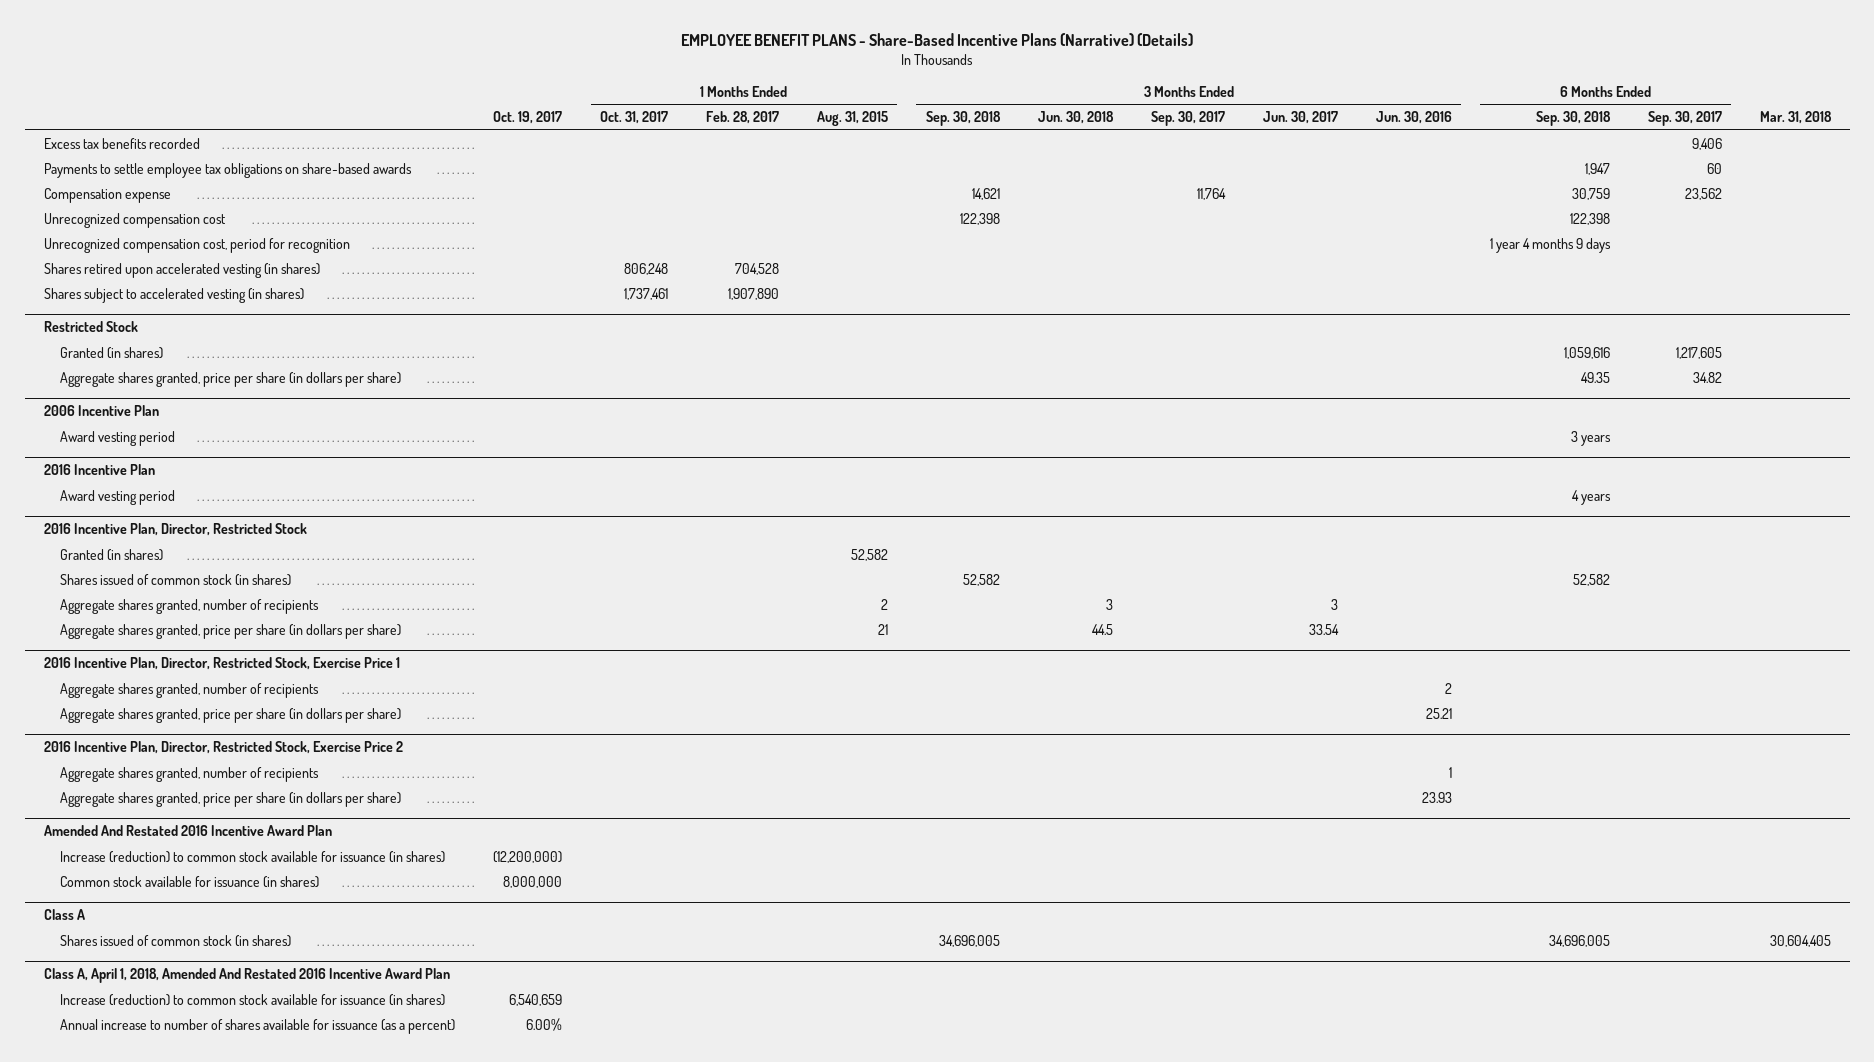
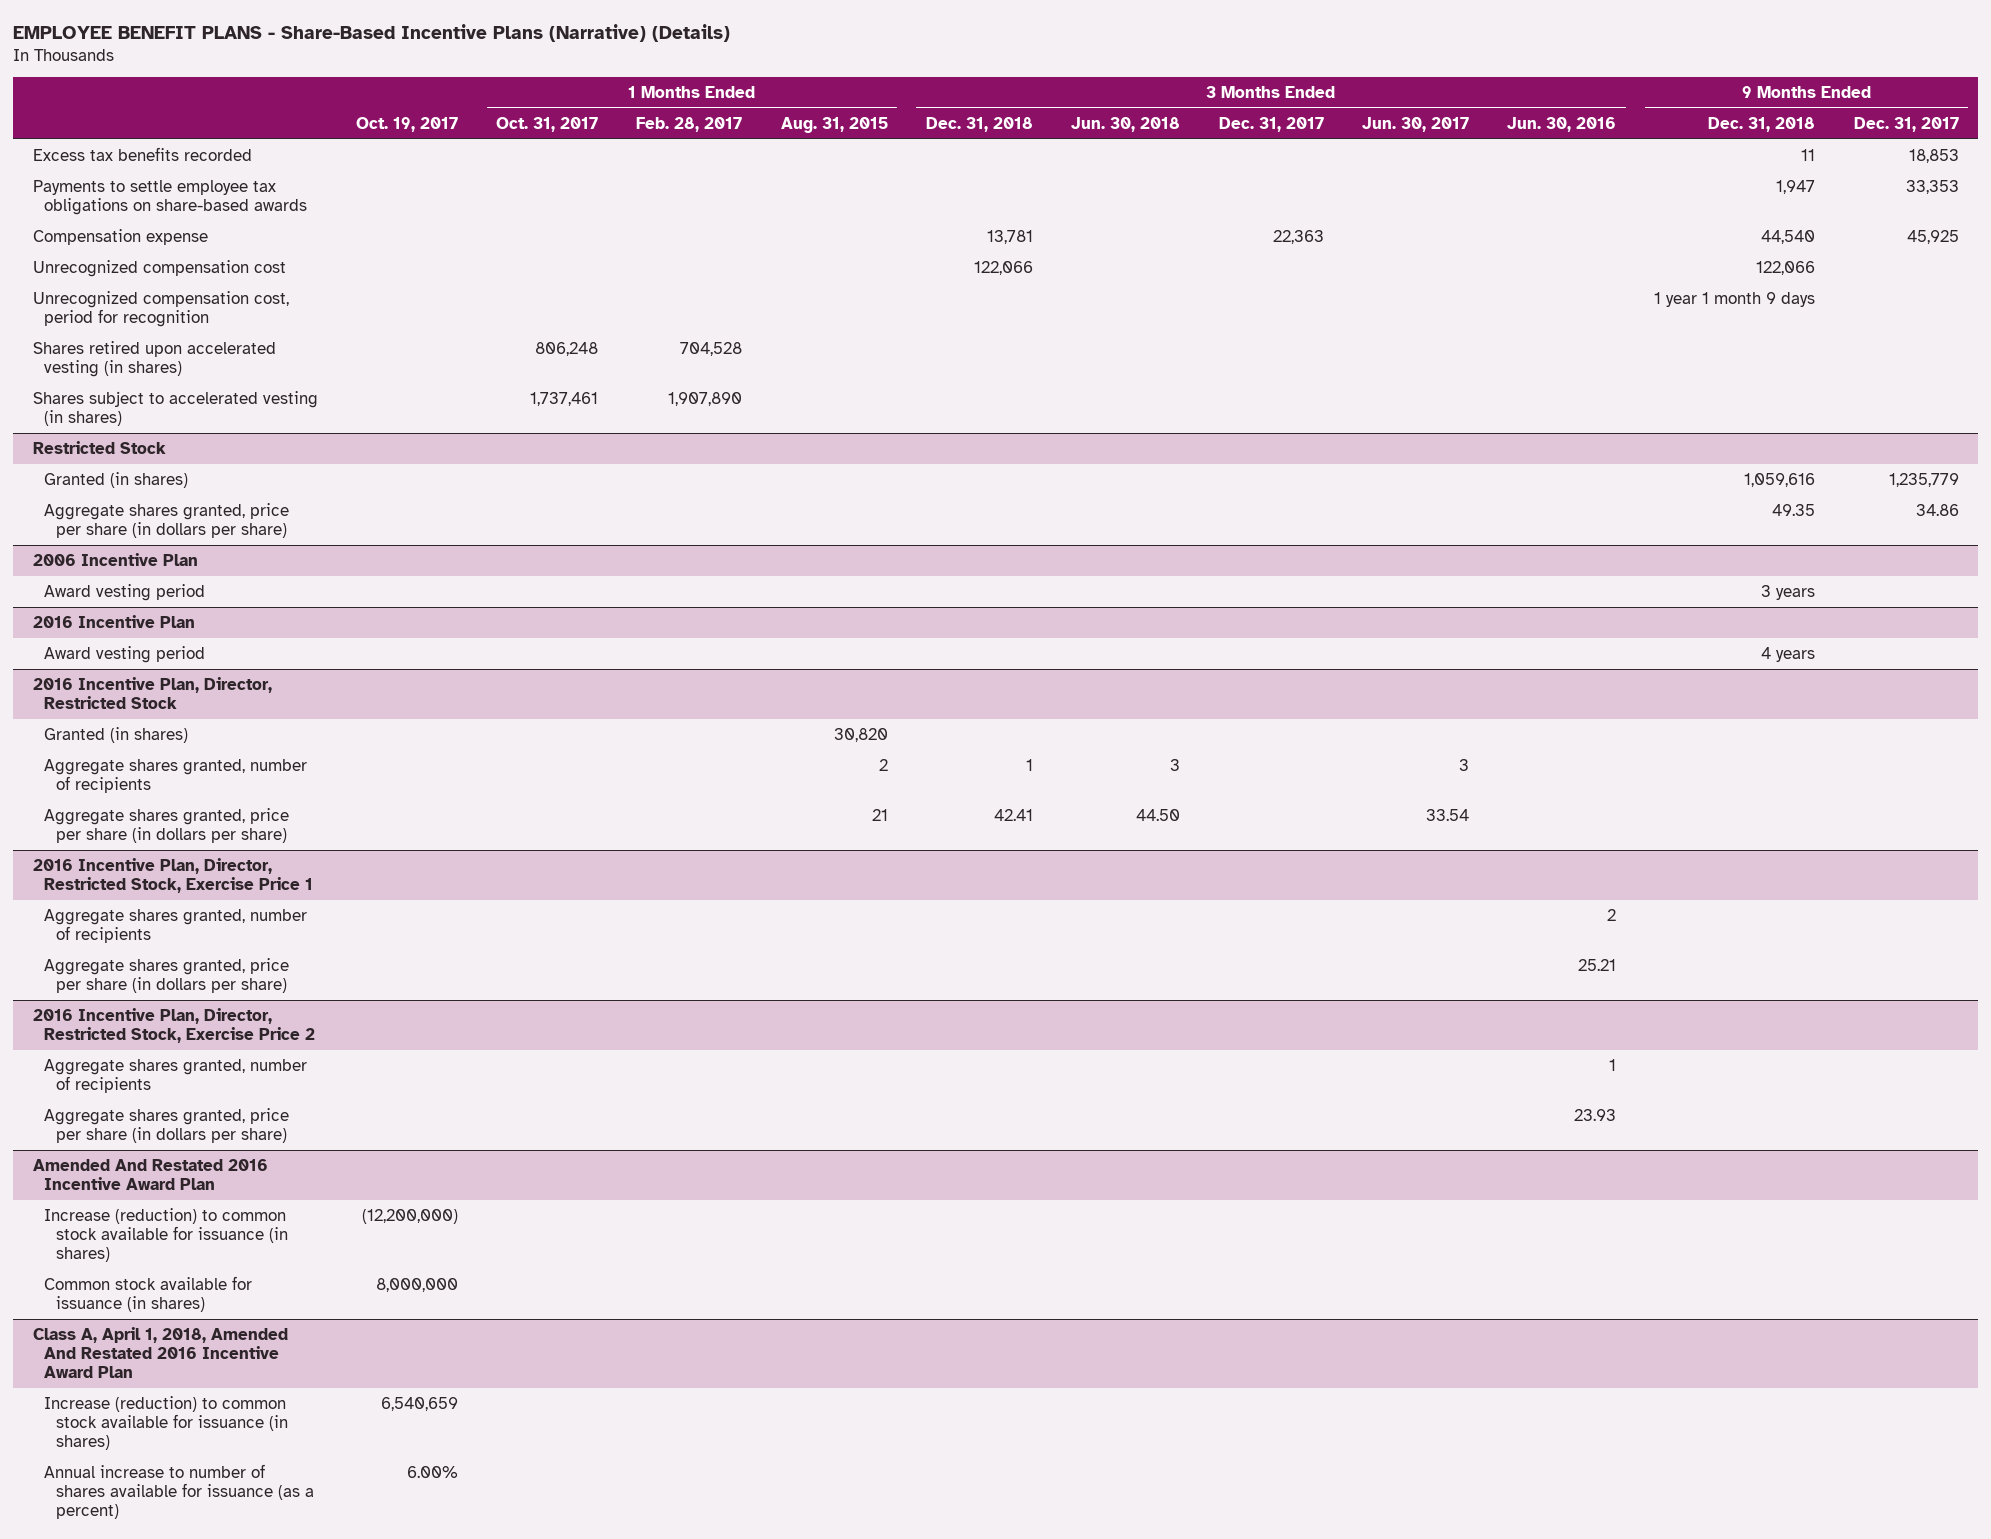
- | Oct. 19, 2017 | 1 Months Ended Oct. 31, 2017 | 1 Months Ended Feb. 28, 2017 | 1 Months Ended Aug. 31, 2015 | 3 Months Ended Sep. 30, 2018 | 3 Months Ended Jun. 30, 2018 | 3 Months Ended Sep. 30, 2017 | 3 Months Ended Jun. 30, 2017 | 3 Months Ended Jun. 30, 2016 | 6 Months Ended Sep. 30, 2018 | 6 Months Ended Sep. 30, 2017 | Mar. 31, 2018
+ | Oct. 19, 2017 | 1 Months Ended Oct. 31, 2017 | 1 Months Ended Feb. 28, 2017 | 1 Months Ended Aug. 31, 2015 | 3 Months Ended Dec. 31, 2018 | 3 Months Ended Jun. 30, 2018 | 3 Months Ended Dec. 31, 2017 | 3 Months Ended Jun. 30, 2017 | 3 Months Ended Jun. 30, 2016 | 9 Months Ended Dec. 31, 2018 | 9 Months Ended Dec. 31, 2017
@ 2016 Incentive Plan, Director, Restricted Stock
- Granted (in shares) | | | | 52,582 | | | | | | | |
- Shares issued of common stock (in shares) | | | | | 52,582 | | | | | 52,582 | |
+ Granted (in shares) | | | | 30,820 | | | | | | |
- Aggregate shares granted, price per share (in dollars per share) | | | | 21 | | 44.5 | | 33.54 | | | |
+ Aggregate shares granted, price per share (in dollars per share) | | | | 21 | 42.41 | 44.50 | | 33.54 | | |
- Class A
- Shares issued of common stock (in shares) | | | | | 34,696,005 | | | | | 34,696,005 | | 30,604,405

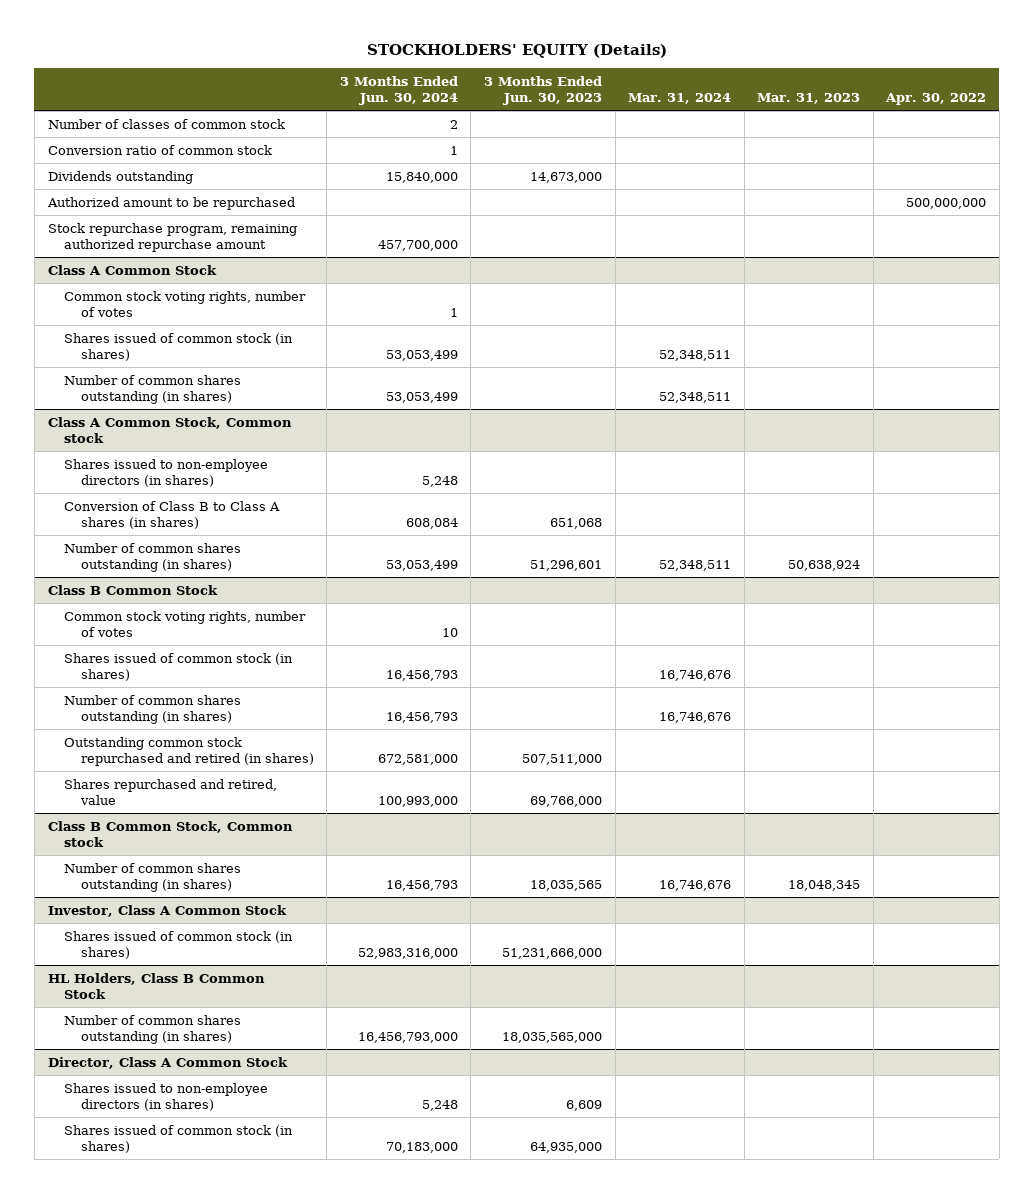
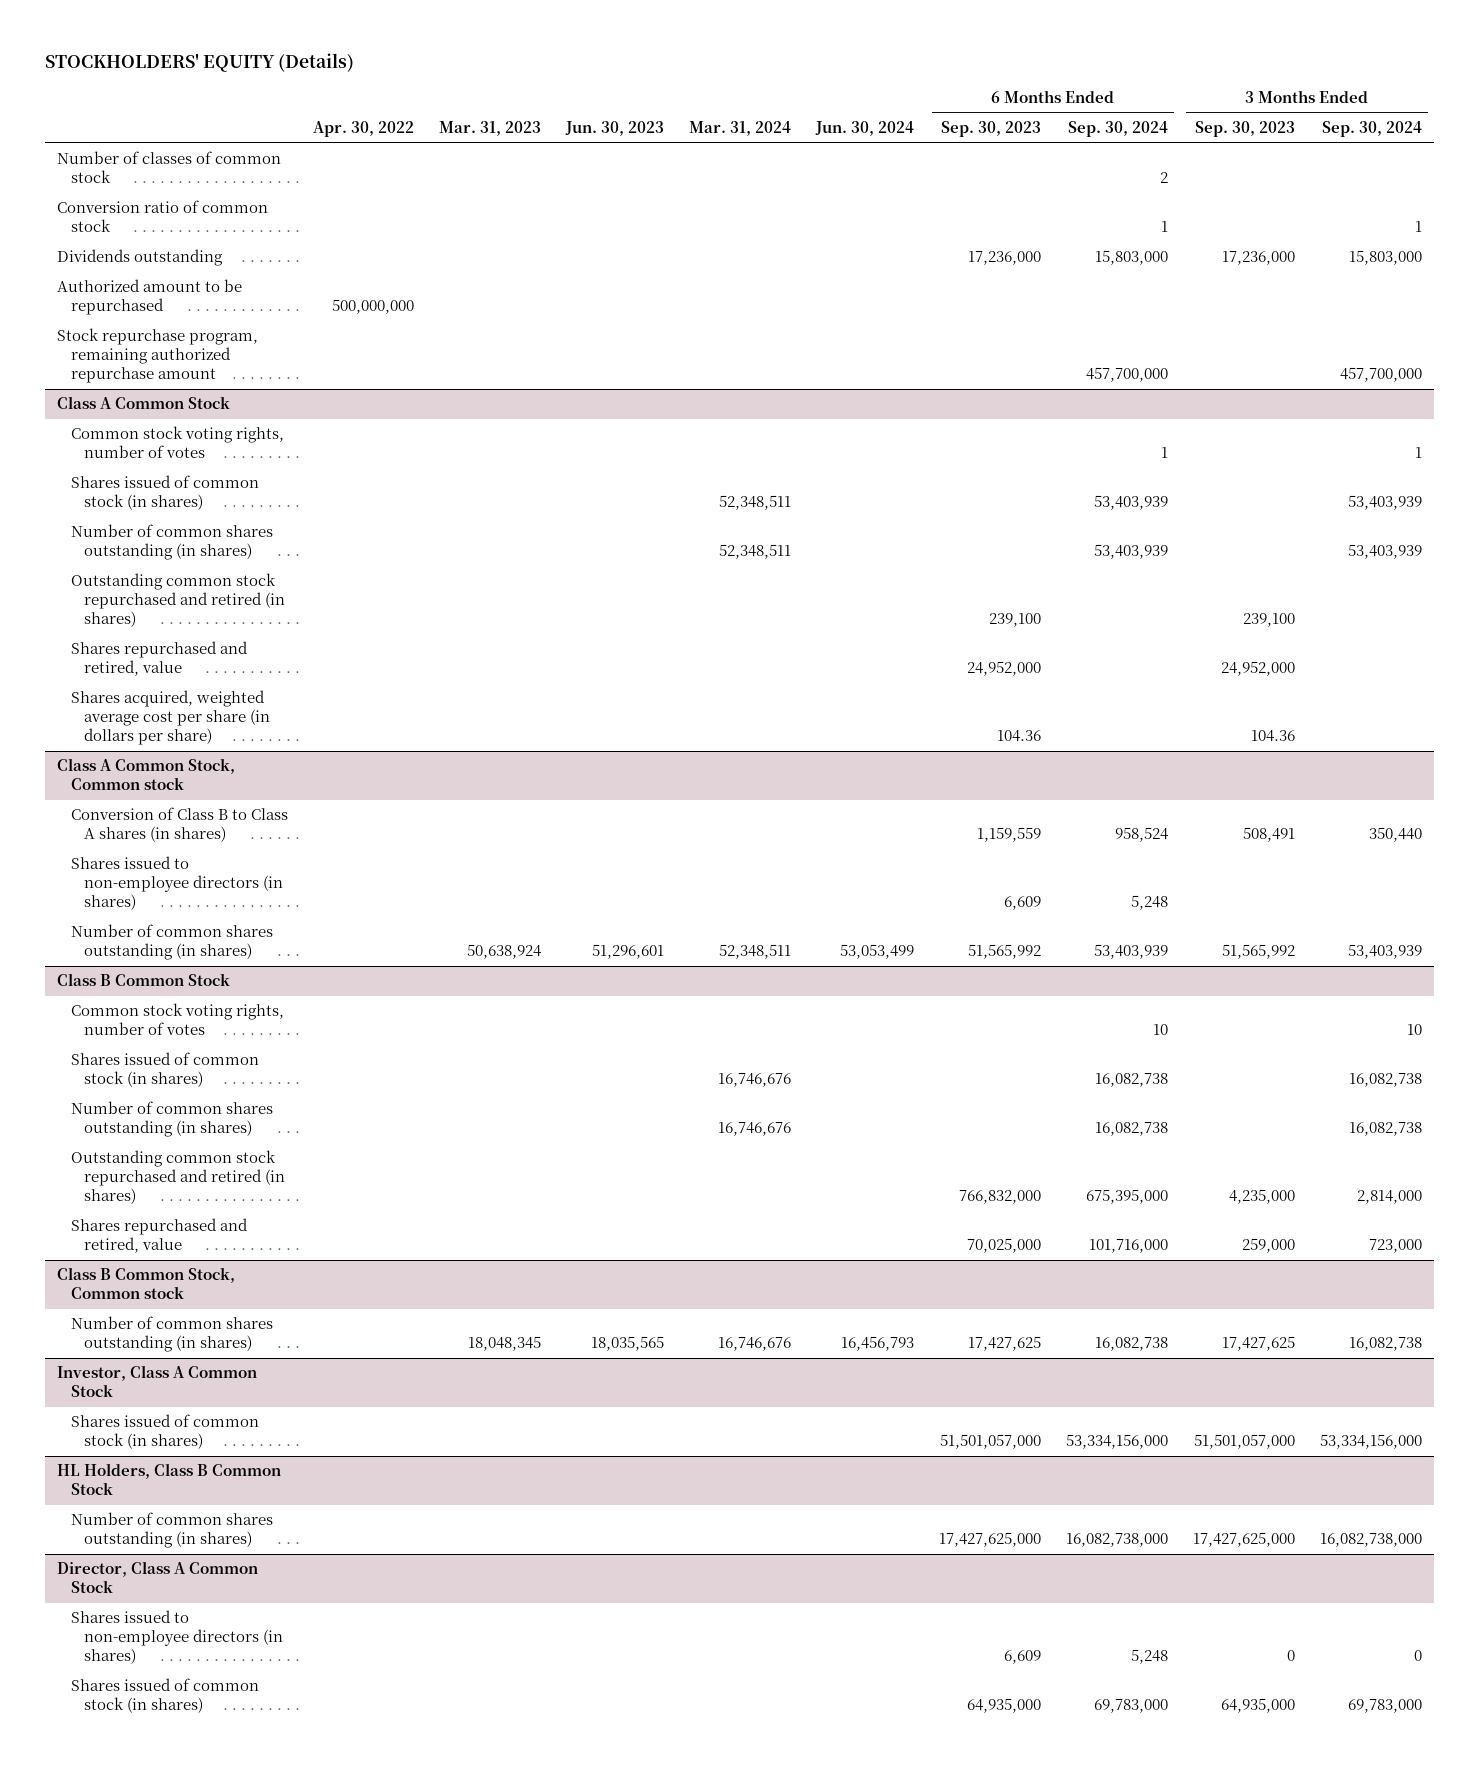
- | 3 Months Ended Jun. 30, 2024 | 3 Months Ended Jun. 30, 2023 | Mar. 31, 2024 | Mar. 31, 2023 | Apr. 30, 2022
+ | Apr. 30, 2022 | Mar. 31, 2023 | Jun. 30, 2023 | Mar. 31, 2024 | Jun. 30, 2024 | 6 Months Ended Sep. 30, 2023 | 6 Months Ended Sep. 30, 2024 | 3 Months Ended Sep. 30, 2023 | 3 Months Ended Sep. 30, 2024
@ Class A Common Stock
+ Outstanding common stock repurchased and retired (in shares) | | | | | | 239,100 | | 239,100 |
+ Shares repurchased and retired, value | | | | | | 24,952,000 | | 24,952,000 |
+ Shares acquired, weighted average cost per share (in dollars per share) | | | | | | 104.36 | | 104.36 |
@ Class A Common Stock, Common stock
moved down: Shares issued to non-employee directors (in shares) | | | | | | 6,609 | 5,248 | |

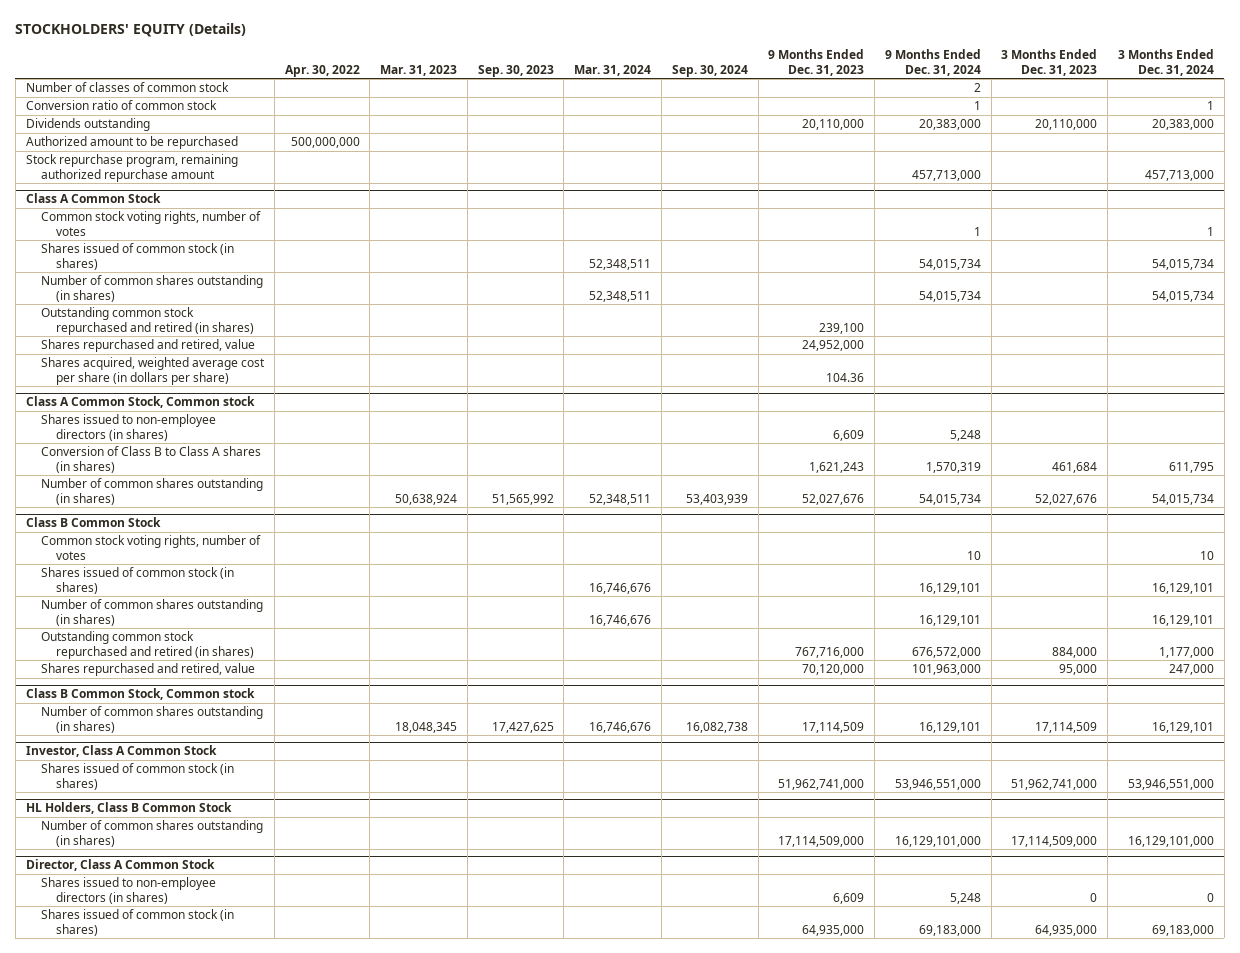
- | Apr. 30, 2022 | Mar. 31, 2023 | Jun. 30, 2023 | Mar. 31, 2024 | Jun. 30, 2024 | 6 Months Ended Sep. 30, 2023 | 6 Months Ended Sep. 30, 2024 | 3 Months Ended Sep. 30, 2023 | 3 Months Ended Sep. 30, 2024
+ | Apr. 30, 2022 | Mar. 31, 2023 | Sep. 30, 2023 | Mar. 31, 2024 | Sep. 30, 2024 | 9 Months Ended Dec. 31, 2023 | 9 Months Ended Dec. 31, 2024 | 3 Months Ended Dec. 31, 2023 | 3 Months Ended Dec. 31, 2024
@ Class A Common Stock, Common stock
moved down: Conversion of Class B to Class A shares (in shares) | | | | | | 1,621,243 | 1,570,319 | 461,684 | 611,795

